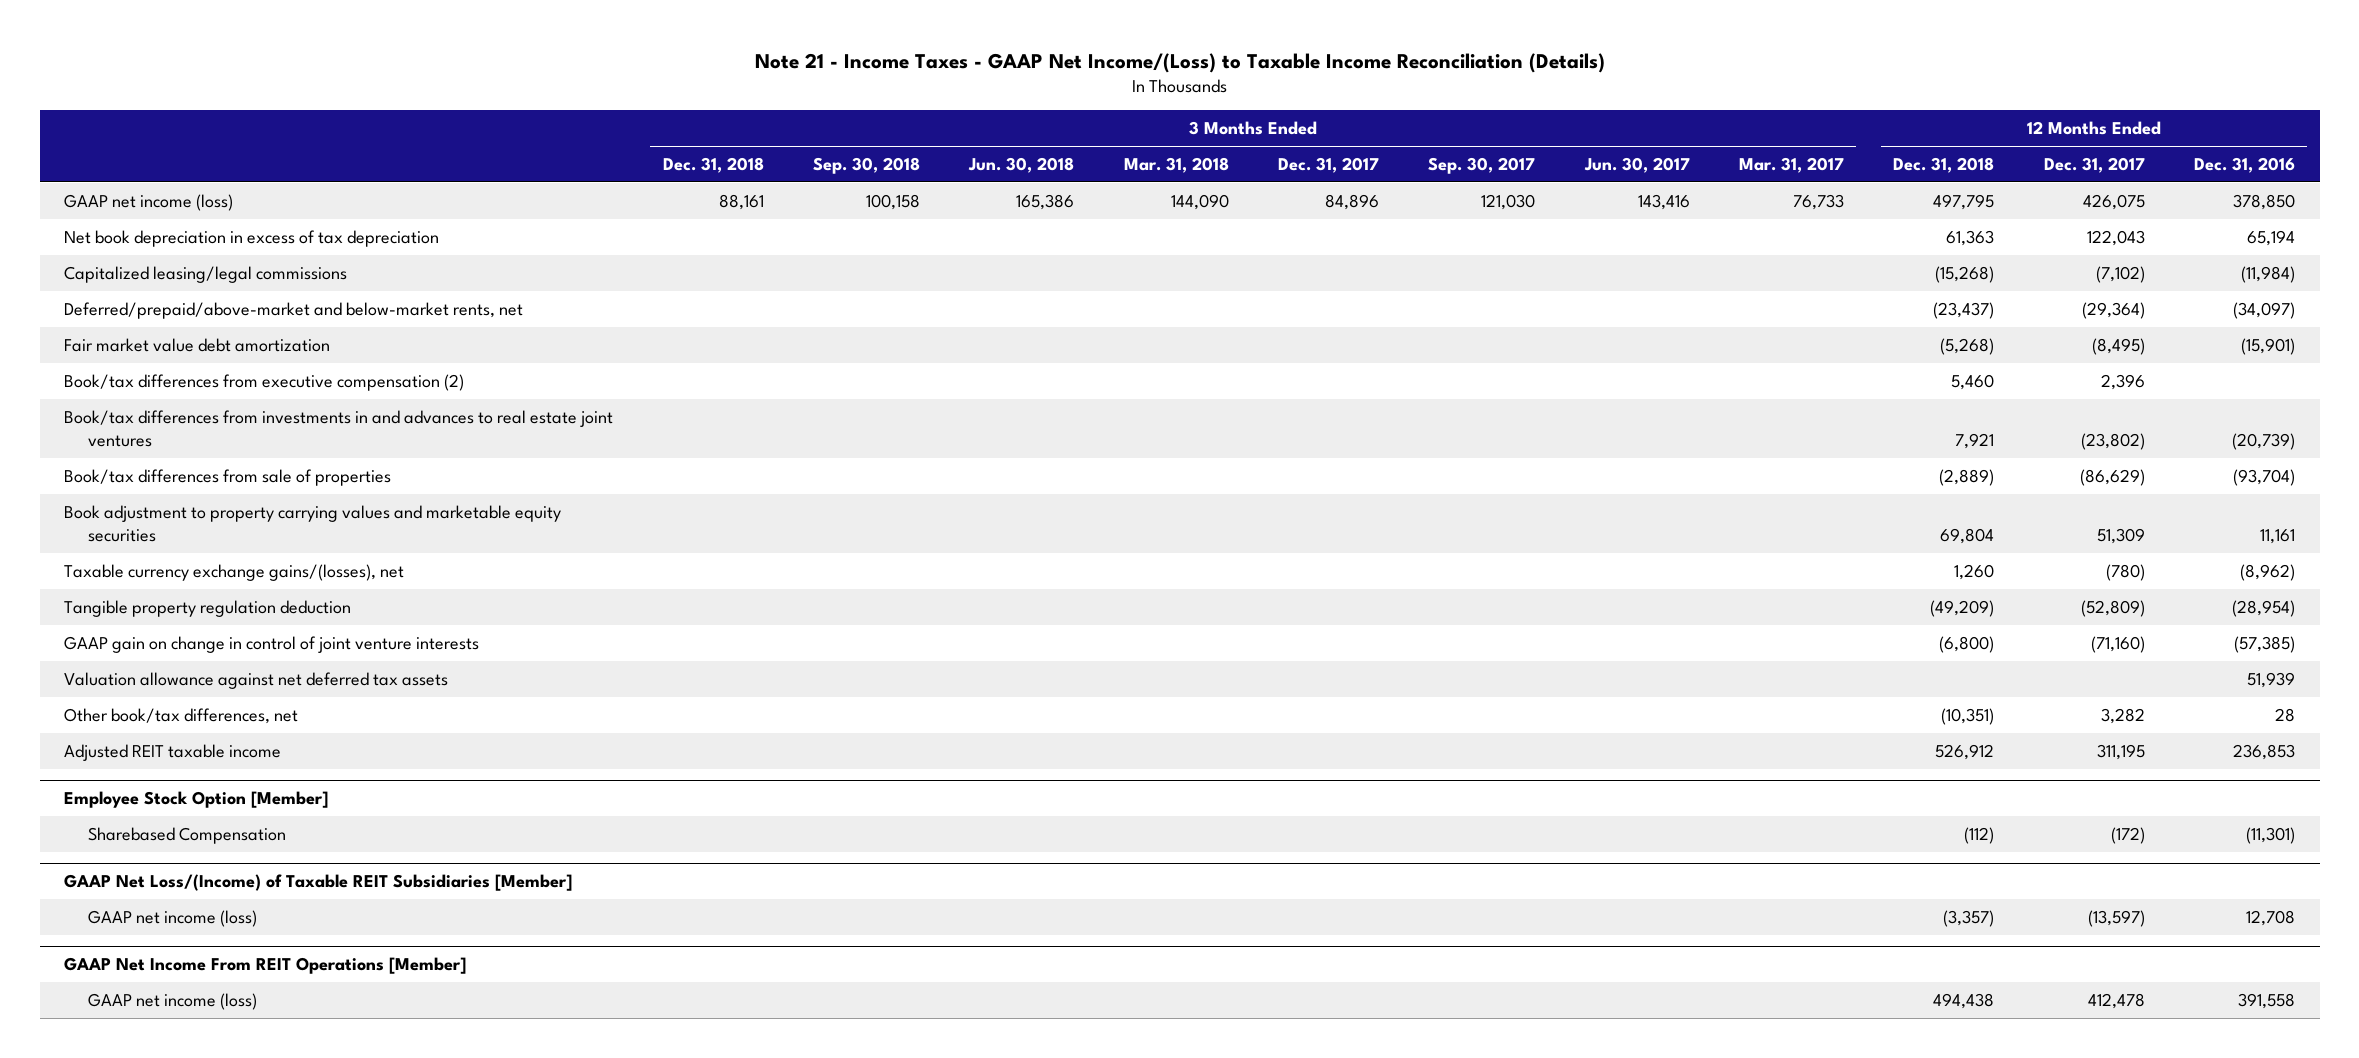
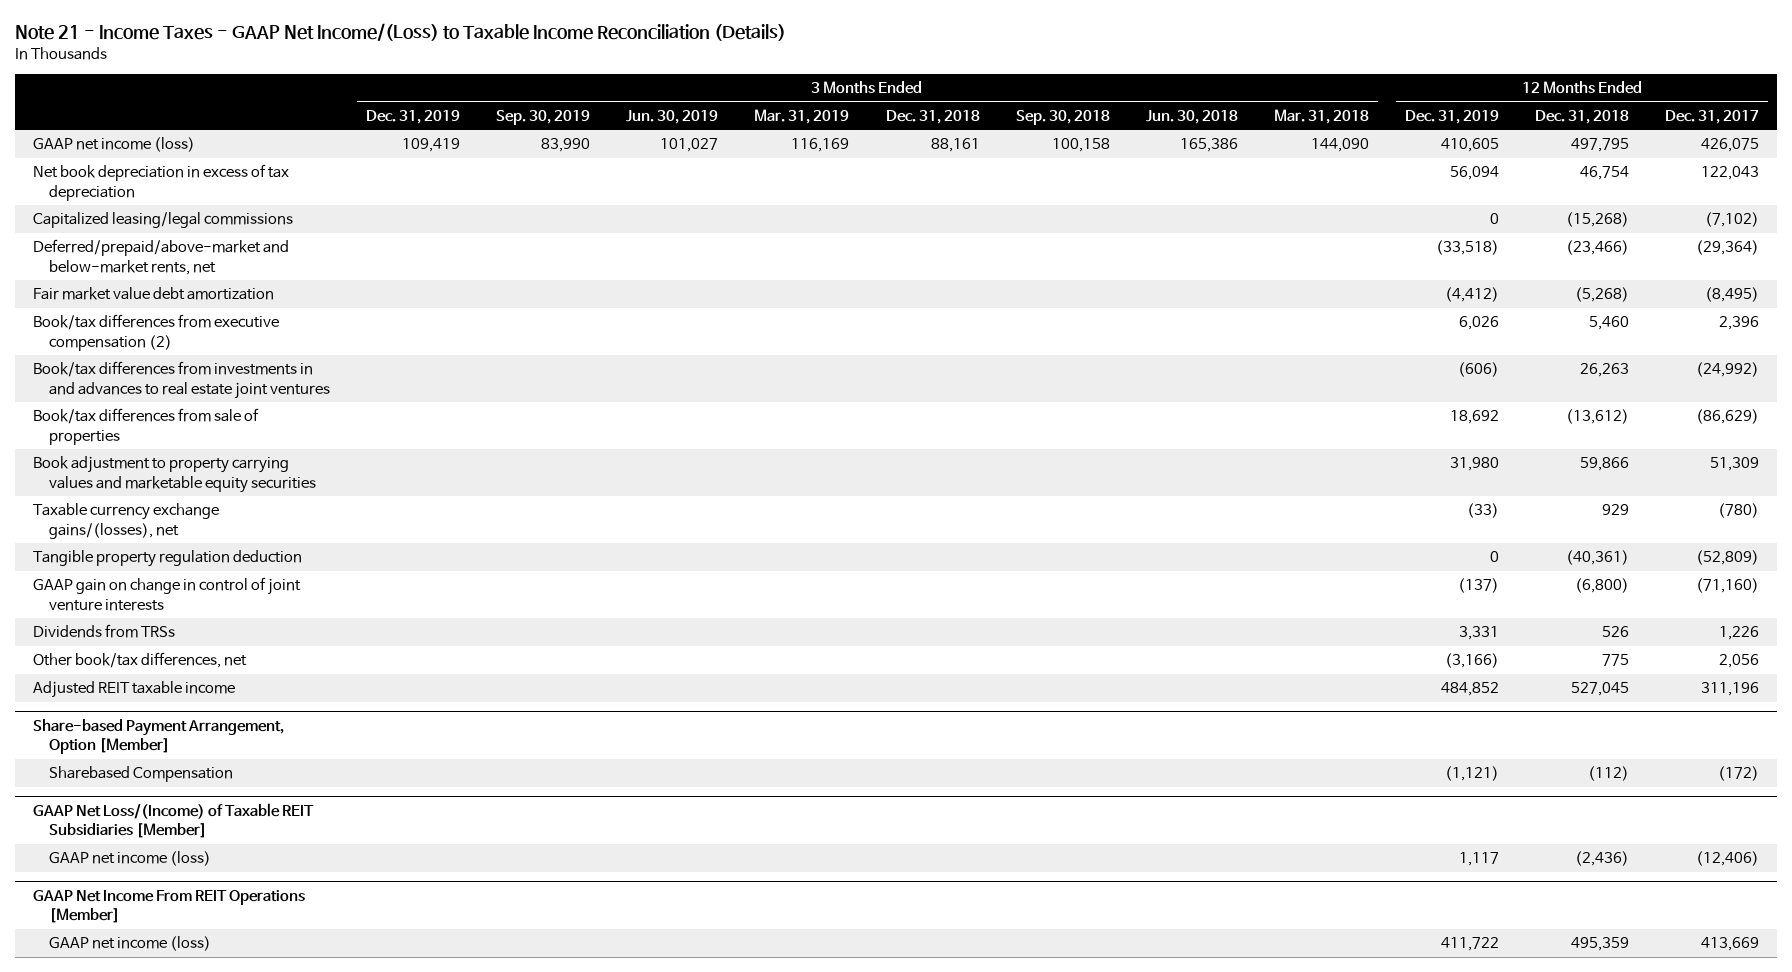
- | 3 Months Ended Dec. 31, 2018 | 3 Months Ended Sep. 30, 2018 | 3 Months Ended Jun. 30, 2018 | 3 Months Ended Mar. 31, 2018 | 3 Months Ended Dec. 31, 2017 | 3 Months Ended Sep. 30, 2017 | 3 Months Ended Jun. 30, 2017 | 3 Months Ended Mar. 31, 2017 | 12 Months Ended Dec. 31, 2018 | 12 Months Ended Dec. 31, 2017 | 12 Months Ended Dec. 31, 2016
+ | 3 Months Ended Dec. 31, 2019 | 3 Months Ended Sep. 30, 2019 | 3 Months Ended Jun. 30, 2019 | 3 Months Ended Mar. 31, 2019 | 3 Months Ended Dec. 31, 2018 | 3 Months Ended Sep. 30, 2018 | 3 Months Ended Jun. 30, 2018 | 3 Months Ended Mar. 31, 2018 | 12 Months Ended Dec. 31, 2019 | 12 Months Ended Dec. 31, 2018 | 12 Months Ended Dec. 31, 2017
- Net book depreciation in excess of tax depreciation | | | | | | | | | 61,363 | 122,043 | 65,194
+ Net book depreciation in excess of tax depreciation | | | | | | | | | 56,094 | 46,754 | 122,043
- Deferred/prepaid/above-market and below-market rents, net | | | | | | | | | (23,437) | (29,364) | (34,097)
+ Deferred/prepaid/above-market and below-market rents, net | | | | | | | | | (33,518) | (23,466) | (29,364)
- Book/tax differences from investments in and advances to real estate joint ventures | | | | | | | | | 7,921 | (23,802) | (20,739)
- Book/tax differences from sale of properties | | | | | | | | | (2,889) | (86,629) | (93,704)
- Book adjustment to property carrying values and marketable equity securities | | | | | | | | | 69,804 | 51,309 | 11,161
- Taxable currency exchange gains/(losses), net | | | | | | | | | 1,260 | (780) | (8,962)
- Tangible property regulation deduction | | | | | | | | | (49,209) | (52,809) | (28,954)
+ Book/tax differences from investments in and advances to real estate joint ventures | | | | | | | | | (606) | 26,263 | (24,992)
+ Book/tax differences from sale of properties | | | | | | | | | 18,692 | (13,612) | (86,629)
+ Book adjustment to property carrying values and marketable equity securities | | | | | | | | | 31,980 | 59,866 | 51,309
+ Taxable currency exchange gains/(losses), net | | | | | | | | | (33) | 929 | (780)
+ Tangible property regulation deduction | | | | | | | | | 0 | (40,361) | (52,809)
- Valuation allowance against net deferred tax assets | | | | | | | | | | | 51,939
- Other book/tax differences, net | | | | | | | | | (10,351) | 3,282 | 28
- Adjusted REIT taxable income | | | | | | | | | 526,912 | 311,195 | 236,853
- Employee Stock Option [Member]
+ Dividends from TRSs | | | | | | | | | 3,331 | 526 | 1,226
+ Other book/tax differences, net | | | | | | | | | (3,166) | 775 | 2,056
+ Adjusted REIT taxable income | | | | | | | | | 484,852 | 527,045 | 311,196
+ Share-based Payment Arrangement, Option [Member]
@ GAAP Net Loss/(Income) of Taxable REIT Subsidiaries [Member]
- GAAP net income (loss) | | | | | | | | | (3,357) | (13,597) | 12,708
+ GAAP net income (loss) | | | | | | | | | 1,117 | (2,436) | (12,406)
@ GAAP Net Income From REIT Operations [Member]
- GAAP net income (loss) | | | | | | | | | 494,438 | 412,478 | 391,558
+ GAAP net income (loss) | | | | | | | | | 411,722 | 495,359 | 413,669

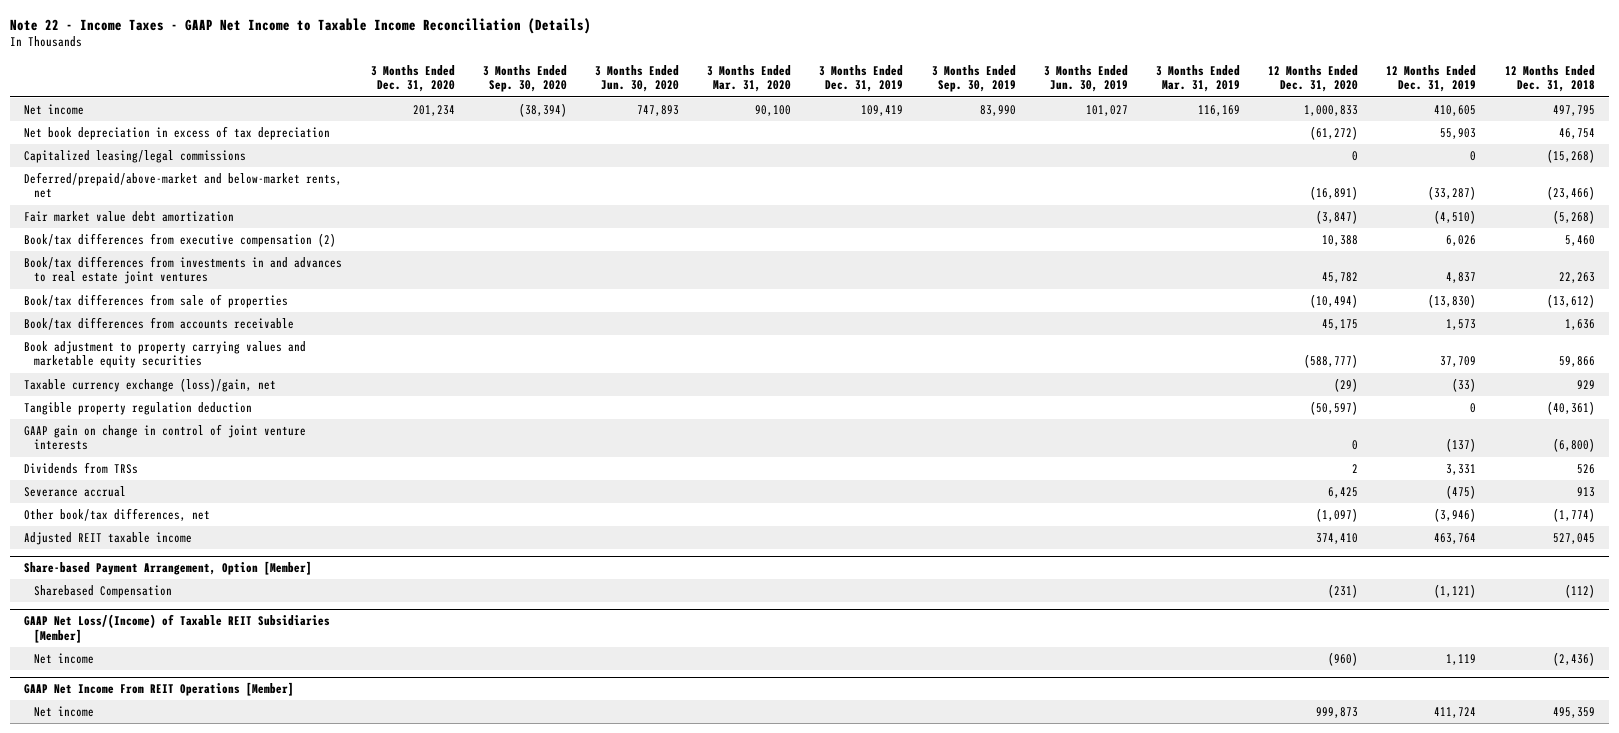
- Note 21 - Income Taxes - GAAP Net Income/(Loss) to Taxable Income Reconciliation (Details)
+ Note 22 - Income Taxes - GAAP Net Income to Taxable Income Reconciliation (Details)
- | 3 Months Ended Dec. 31, 2019 | 3 Months Ended Sep. 30, 2019 | 3 Months Ended Jun. 30, 2019 | 3 Months Ended Mar. 31, 2019 | 3 Months Ended Dec. 31, 2018 | 3 Months Ended Sep. 30, 2018 | 3 Months Ended Jun. 30, 2018 | 3 Months Ended Mar. 31, 2018 | 12 Months Ended Dec. 31, 2019 | 12 Months Ended Dec. 31, 2018 | 12 Months Ended Dec. 31, 2017
+ | 3 Months Ended Dec. 31, 2020 | 3 Months Ended Sep. 30, 2020 | 3 Months Ended Jun. 30, 2020 | 3 Months Ended Mar. 31, 2020 | 3 Months Ended Dec. 31, 2019 | 3 Months Ended Sep. 30, 2019 | 3 Months Ended Jun. 30, 2019 | 3 Months Ended Mar. 31, 2019 | 12 Months Ended Dec. 31, 2020 | 12 Months Ended Dec. 31, 2019 | 12 Months Ended Dec. 31, 2018
- GAAP net income (loss) | 109,419 | 83,990 | 101,027 | 116,169 | 88,161 | 100,158 | 165,386 | 144,090 | 410,605 | 497,795 | 426,075
- Net book depreciation in excess of tax depreciation | | | | | | | | | 56,094 | 46,754 | 122,043
+ Net income | 201,234 | (38,394) | 747,893 | 90,100 | 109,419 | 83,990 | 101,027 | 116,169 | 1,000,833 | 410,605 | 497,795
+ Net book depreciation in excess of tax depreciation | | | | | | | | | (61,272) | 55,903 | 46,754
- Deferred/prepaid/above-market and below-market rents, net | | | | | | | | | (33,518) | (23,466) | (29,364)
- Fair market value debt amortization | | | | | | | | | (4,412) | (5,268) | (8,495)
+ Deferred/prepaid/above-market and below-market rents, net | | | | | | | | | (16,891) | (33,287) | (23,466)
+ Fair market value debt amortization | | | | | | | | | (3,847) | (4,510) | (5,268)
- Book/tax differences from investments in and advances to real estate joint ventures | | | | | | | | | (606) | 26,263 | (24,992)
- Book/tax differences from sale of properties | | | | | | | | | 18,692 | (13,612) | (86,629)
- Book adjustment to property carrying values and marketable equity securities | | | | | | | | | 31,980 | 59,866 | 51,309
- Taxable currency exchange gains/(losses), net | | | | | | | | | (33) | 929 | (780)
+ Book/tax differences from investments in and advances to real estate joint ventures | | | | | | | | | 45,782 | 4,837 | 22,263
+ Book/tax differences from sale of properties | | | | | | | | | (10,494) | (13,830) | (13,612)
+ Book/tax differences from accounts receivable | | | | | | | | | 45,175 | 1,573 | 1,636
+ Book adjustment to property carrying values and marketable equity securities | | | | | | | | | (588,777) | 37,709 | 59,866
+ Taxable currency exchange (loss)/gain, net | | | | | | | | | (29) | (33) | 929
- Other book/tax differences, net | | | | | | | | | (3,166) | 775 | 2,056
- Adjusted REIT taxable income | | | | | | | | | 484,852 | 527,045 | 311,196
+ Severance accrual | | | | | | | | | 6,425 | (475) | 913
+ Other book/tax differences, net | | | | | | | | | (1,097) | (3,946) | (1,774)
+ Adjusted REIT taxable income | | | | | | | | | 374,410 | 463,764 | 527,045
@ GAAP Net Loss/(Income) of Taxable REIT Subsidiaries [Member]
- GAAP net income (loss) | | | | | | | | | 1,117 | (2,436) | (12,406)
+ Net income | | | | | | | | | (960) | 1,119 | (2,436)
@ GAAP Net Income From REIT Operations [Member]
- GAAP net income (loss) | | | | | | | | | 411,722 | 495,359 | 413,669
+ Net income | | | | | | | | | 999,873 | 411,724 | 495,359

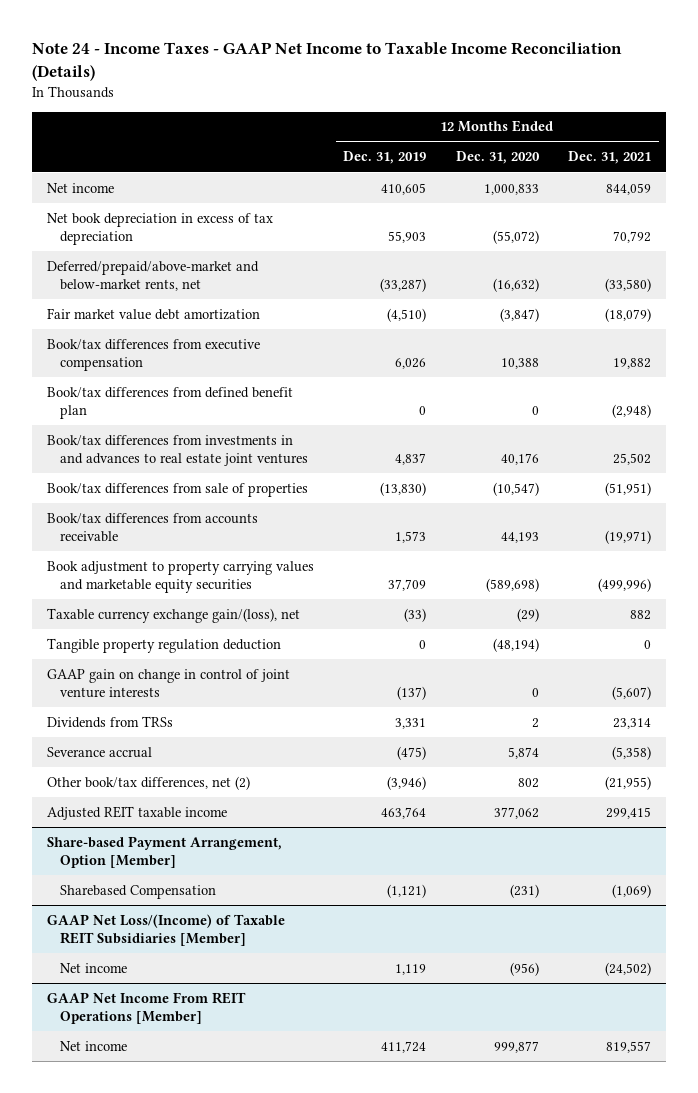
- Note 22 - Income Taxes - GAAP Net Income to Taxable Income Reconciliation (Details)
+ Note 24 - Income Taxes - GAAP Net Income to Taxable Income Reconciliation (Details)
- | 3 Months Ended Dec. 31, 2020 | 3 Months Ended Sep. 30, 2020 | 3 Months Ended Jun. 30, 2020 | 3 Months Ended Mar. 31, 2020 | 3 Months Ended Dec. 31, 2019 | 3 Months Ended Sep. 30, 2019 | 3 Months Ended Jun. 30, 2019 | 3 Months Ended Mar. 31, 2019 | 12 Months Ended Dec. 31, 2020 | 12 Months Ended Dec. 31, 2019 | 12 Months Ended Dec. 31, 2018
+ | 12 Months Ended Dec. 31, 2019 | 12 Months Ended Dec. 31, 2020 | 12 Months Ended Dec. 31, 2021
- Net book depreciation in excess of tax depreciation | | | | | | | | | (61,272) | 55,903 | 46,754
- Capitalized leasing/legal commissions | | | | | | | | | 0 | 0 | (15,268)
- Deferred/prepaid/above-market and below-market rents, net | | | | | | | | | (16,891) | (33,287) | (23,466)
+ Net book depreciation in excess of tax depreciation | 55,903 | (55,072) | 70,792
+ Deferred/prepaid/above-market and below-market rents, net | (33,287) | (16,632) | (33,580)
- Book/tax differences from executive compensation (2) | | | | | | | | | 10,388 | 6,026 | 5,460
- Book/tax differences from investments in and advances to real estate joint ventures | | | | | | | | | 45,782 | 4,837 | 22,263
- Book/tax differences from sale of properties | | | | | | | | | (10,494) | (13,830) | (13,612)
- Book/tax differences from accounts receivable | | | | | | | | | 45,175 | 1,573 | 1,636
- Book adjustment to property carrying values and marketable equity securities | | | | | | | | | (588,777) | 37,709 | 59,866
- Taxable currency exchange (loss)/gain, net | | | | | | | | | (29) | (33) | 929
- Tangible property regulation deduction | | | | | | | | | (50,597) | 0 | (40,361)
+ Book/tax differences from executive compensation | 6,026 | 10,388 | 19,882
+ Book/tax differences from defined benefit plan | 0 | 0 | (2,948)
+ Book/tax differences from investments in and advances to real estate joint ventures | 4,837 | 40,176 | 25,502
+ Book/tax differences from sale of properties | (13,830) | (10,547) | (51,951)
+ Book/tax differences from accounts receivable | 1,573 | 44,193 | (19,971)
+ Book adjustment to property carrying values and marketable equity securities | 37,709 | (589,698) | (499,996)
+ Taxable currency exchange gain/(loss), net | (33) | (29) | 882
+ Tangible property regulation deduction | 0 | (48,194) | 0
- Severance accrual | | | | | | | | | 6,425 | (475) | 913
- Other book/tax differences, net | | | | | | | | | (1,097) | (3,946) | (1,774)
- Adjusted REIT taxable income | | | | | | | | | 374,410 | 463,764 | 527,045
+ Severance accrual | (475) | 5,874 | (5,358)
+ Other book/tax differences, net (2) | (3,946) | 802 | (21,955)
+ Adjusted REIT taxable income | 463,764 | 377,062 | 299,415
@ GAAP Net Loss/(Income) of Taxable REIT Subsidiaries [Member]
- Net income | | | | | | | | | (960) | 1,119 | (2,436)
+ Net income | 1,119 | (956) | (24,502)
@ GAAP Net Income From REIT Operations [Member]
- Net income | | | | | | | | | 999,873 | 411,724 | 495,359
+ Net income | 411,724 | 999,877 | 819,557

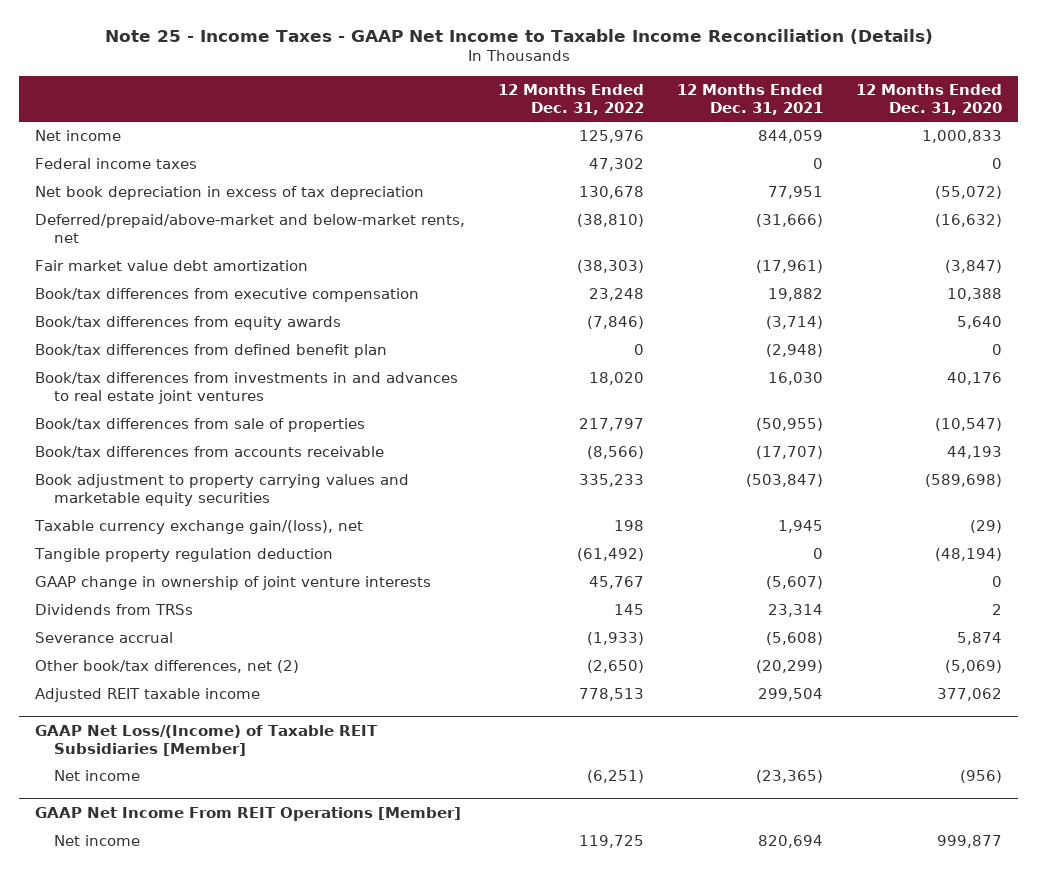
- Note 24 - Income Taxes - GAAP Net Income to Taxable Income Reconciliation (Details)
+ Note 25 - Income Taxes - GAAP Net Income to Taxable Income Reconciliation (Details)
- | 12 Months Ended Dec. 31, 2019 | 12 Months Ended Dec. 31, 2020 | 12 Months Ended Dec. 31, 2021
+ | 12 Months Ended Dec. 31, 2022 | 12 Months Ended Dec. 31, 2021 | 12 Months Ended Dec. 31, 2020
- Net book depreciation in excess of tax depreciation | 55,903 | (55,072) | 70,792
- Deferred/prepaid/above-market and below-market rents, net | (33,287) | (16,632) | (33,580)
- Fair market value debt amortization | (4,510) | (3,847) | (18,079)
+ Federal income taxes | 47,302 | 0 | 0
+ Net book depreciation in excess of tax depreciation | 130,678 | 77,951 | (55,072)
+ Deferred/prepaid/above-market and below-market rents, net | (38,810) | (31,666) | (16,632)
+ Fair market value debt amortization | (38,303) | (17,961) | (3,847)
+ Book/tax differences from equity awards | (7,846) | (3,714) | 5,640
- Book/tax differences from investments in and advances to real estate joint ventures | 4,837 | 40,176 | 25,502
- Book/tax differences from sale of properties | (13,830) | (10,547) | (51,951)
- Book/tax differences from accounts receivable | 1,573 | 44,193 | (19,971)
- Book adjustment to property carrying values and marketable equity securities | 37,709 | (589,698) | (499,996)
- Taxable currency exchange gain/(loss), net | (33) | (29) | 882
+ Book/tax differences from investments in and advances to real estate joint ventures | 18,020 | 16,030 | 40,176
+ Book/tax differences from sale of properties | 217,797 | (50,955) | (10,547)
+ Book/tax differences from accounts receivable | (8,566) | (17,707) | 44,193
+ Book adjustment to property carrying values and marketable equity securities | 335,233 | (503,847) | (589,698)
+ Taxable currency exchange gain/(loss), net | 198 | 1,945 | (29)
- GAAP gain on change in control of joint venture interests | (137) | 0 | (5,607)
+ GAAP change in ownership of joint venture interests | 45,767 | (5,607) | 0
- Severance accrual | (475) | 5,874 | (5,358)
- Other book/tax differences, net (2) | (3,946) | 802 | (21,955)
- Adjusted REIT taxable income | 463,764 | 377,062 | 299,415
- Share-based Payment Arrangement, Option [Member]
- Sharebased Compensation | (1,121) | (231) | (1,069)
+ Severance accrual | (1,933) | (5,608) | 5,874
+ Other book/tax differences, net (2) | (2,650) | (20,299) | (5,069)
+ Adjusted REIT taxable income | 778,513 | 299,504 | 377,062
@ GAAP Net Loss/(Income) of Taxable REIT Subsidiaries [Member]
- Net income | 1,119 | (956) | (24,502)
+ Net income | (6,251) | (23,365) | (956)
@ GAAP Net Income From REIT Operations [Member]
- Net income | 411,724 | 999,877 | 819,557
+ Net income | 119,725 | 820,694 | 999,877

